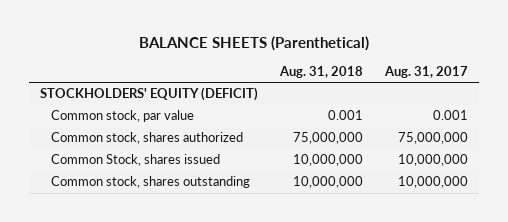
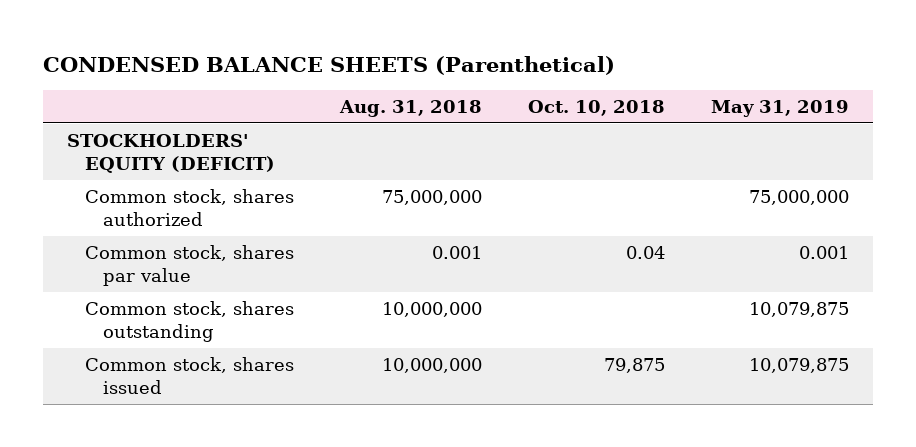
- BALANCE SHEETS (Parenthetical)
+ CONDENSED BALANCE SHEETS (Parenthetical)
- | Aug. 31, 2018 | Aug. 31, 2017
+ | Aug. 31, 2018 | Oct. 10, 2018 | May 31, 2019
- Common stock, par value | 0.001 | 0.001
- Common Stock, shares issued | 10,000,000 | 10,000,000
+ Common stock, shares par value | 0.001 | 0.04 | 0.001
+ Common stock, shares issued | 10,000,000 | 79,875 | 10,079,875

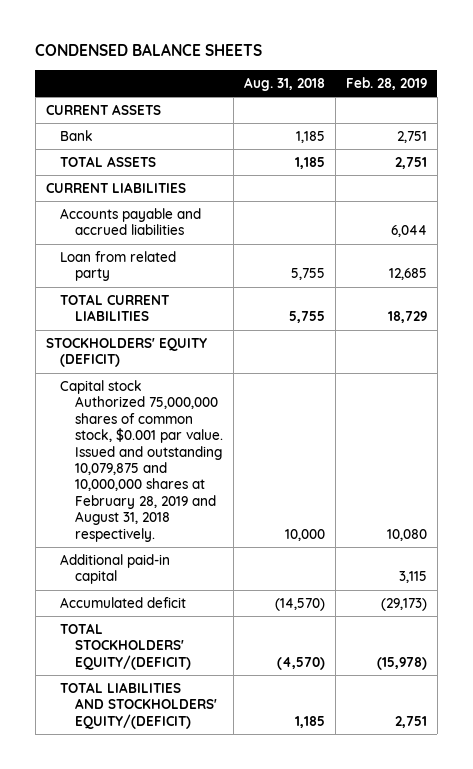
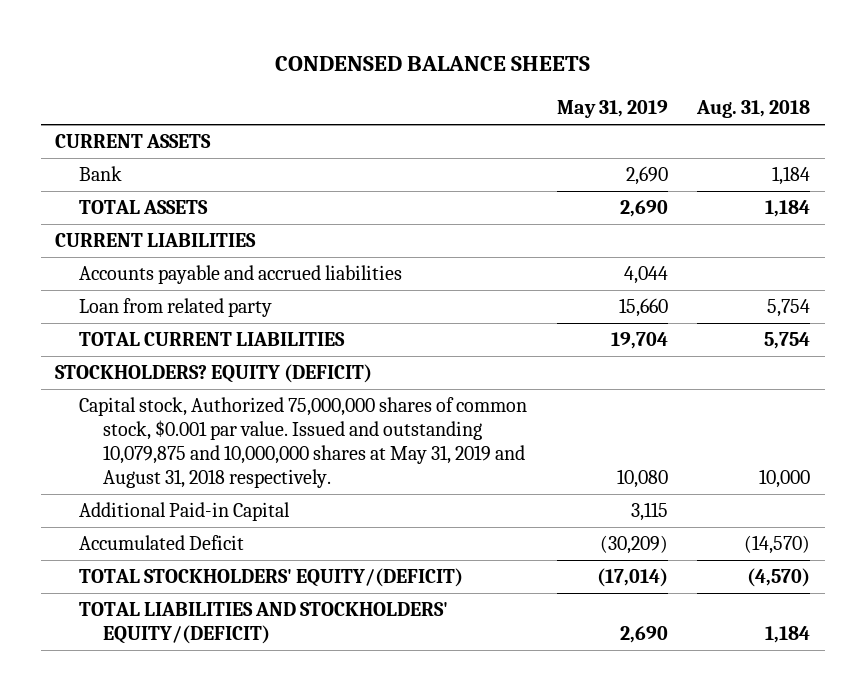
- | Aug. 31, 2018 | Feb. 28, 2019
+ | May 31, 2019 | Aug. 31, 2018
- Bank | 1,185 | 2,751
- TOTAL ASSETS | 1,185 | 2,751
+ Bank | 2,690 | 1,184
+ TOTAL ASSETS | 2,690 | 1,184
- Loan from related party | 5,755 | 12,685
- TOTAL CURRENT LIABILITIES | 5,755 | 18,729
- STOCKHOLDERS' EQUITY (DEFICIT)
- Capital stock Authorized 75,000,000 shares of common stock, $0.001 par value. Issued and outstanding 10,079,875 and 10,000,000 shares at February 28, 2019 and August 31, 2018 respectively. | 10,000 | 10,080
- Additional paid-in capital | | 3,115
- Accumulated deficit | (14,570) | (29,173)
+ Loan from related party | 15,660 | 5,754
+ TOTAL CURRENT LIABILITIES | 19,704 | 5,754
+ STOCKHOLDERS? EQUITY (DEFICIT)
+ Capital stock, Authorized 75,000,000 shares of common stock, $0.001 par value. Issued and outstanding 10,079,875 and 10,000,000 shares at May 31, 2019 and August 31, 2018 respectively. | 10,080 | 10,000
+ Additional Paid-in Capital | 3,115 |
+ Accumulated Deficit | (30,209) | (14,570)
- TOTAL LIABILITIES AND STOCKHOLDERS' EQUITY/(DEFICIT) | 1,185 | 2,751
+ TOTAL LIABILITIES AND STOCKHOLDERS' EQUITY/(DEFICIT) | 2,690 | 1,184

